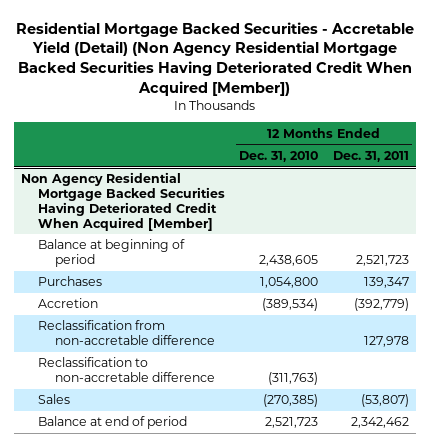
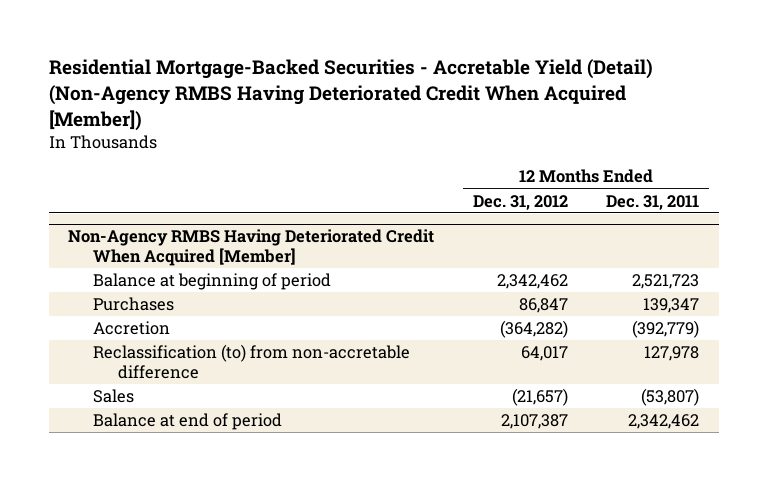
- Residential Mortgage Backed Securities - Accretable Yield (Detail) (Non Agency Residential Mortgage Backed Securities Having Deteriorated Credit When Acquired [Member])
+ Residential Mortgage-Backed Securities - Accretable Yield (Detail) (Non-Agency RMBS Having Deteriorated Credit When Acquired [Member])
- | 12 Months Ended Dec. 31, 2010 | 12 Months Ended Dec. 31, 2011
+ | 12 Months Ended Dec. 31, 2012 | 12 Months Ended Dec. 31, 2011
- Non Agency Residential Mortgage Backed Securities Having Deteriorated Credit When Acquired [Member]
+ Non-Agency RMBS Having Deteriorated Credit When Acquired [Member]
- Reclassification from non-accretable difference | | 127,978
- Reclassification to non-accretable difference | (311,763) |
+ Reclassification (to) from non-accretable difference | 64,017 | 127,978

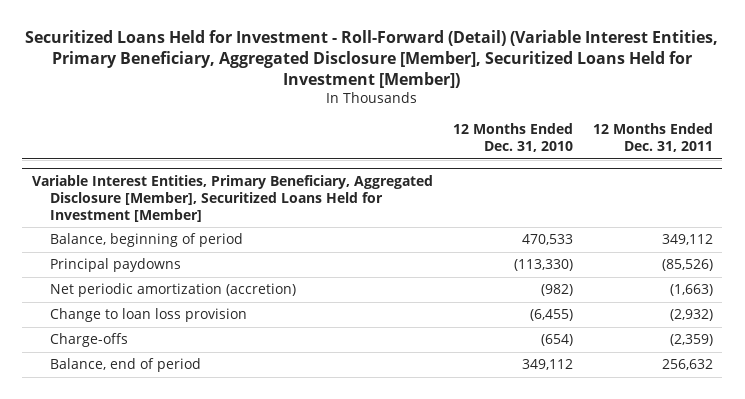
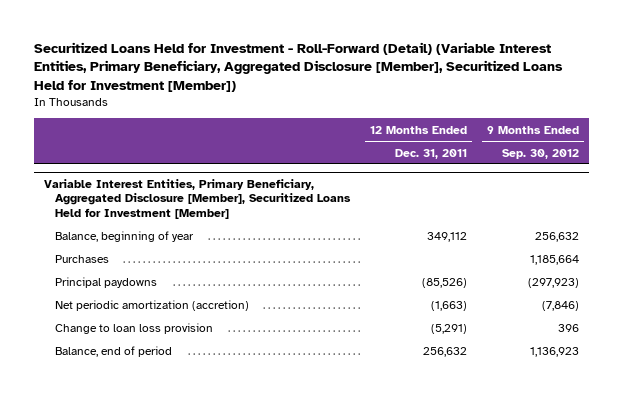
- | 12 Months Ended Dec. 31, 2010 | 12 Months Ended Dec. 31, 2011
+ | 12 Months Ended Dec. 31, 2011 | 9 Months Ended Sep. 30, 2012
@ Variable Interest Entities, Primary Beneficiary, Aggregated Disclosure [Member], Securitized Loans Held for Investment [Member]
- Balance, beginning of period | 470,533 | 349,112
+ Balance, beginning of year | 349,112 | 256,632
+ Purchases | | 1,185,664
- Change to loan loss provision | (6,455) | (2,932)
- Charge-offs | (654) | (2,359)
+ Change to loan loss provision | (5,291) | 396

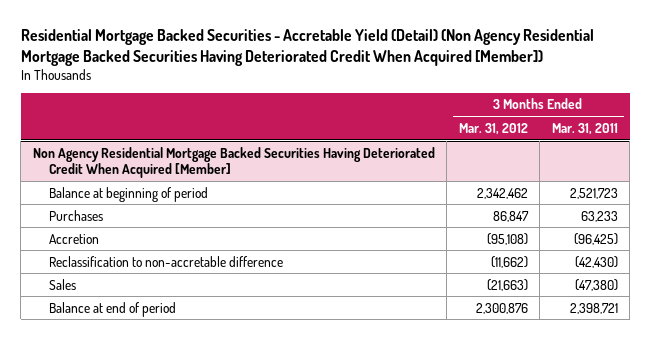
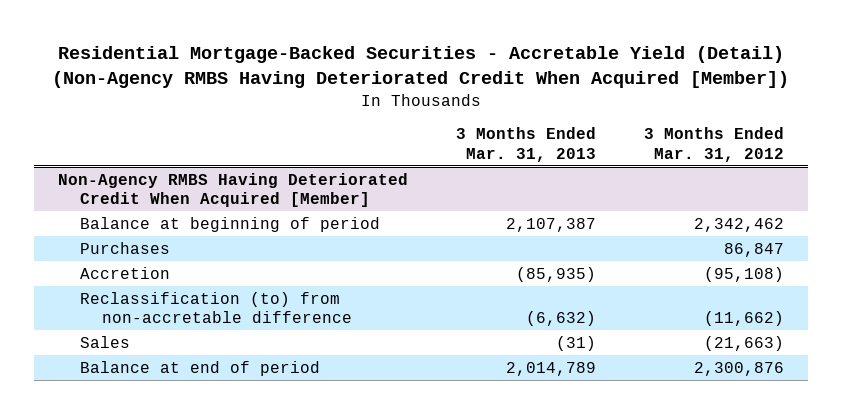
- Residential Mortgage Backed Securities - Accretable Yield (Detail) (Non Agency Residential Mortgage Backed Securities Having Deteriorated Credit When Acquired [Member])
+ Residential Mortgage-Backed Securities - Accretable Yield (Detail) (Non-Agency RMBS Having Deteriorated Credit When Acquired [Member])
- | 3 Months Ended Mar. 31, 2012 | 3 Months Ended Mar. 31, 2011
+ | 3 Months Ended Mar. 31, 2013 | 3 Months Ended Mar. 31, 2012
- Non Agency Residential Mortgage Backed Securities Having Deteriorated Credit When Acquired [Member]
+ Non-Agency RMBS Having Deteriorated Credit When Acquired [Member]
- Reclassification to non-accretable difference | (11,662) | (42,430)
+ Reclassification (to) from non-accretable difference | (6,632) | (11,662)

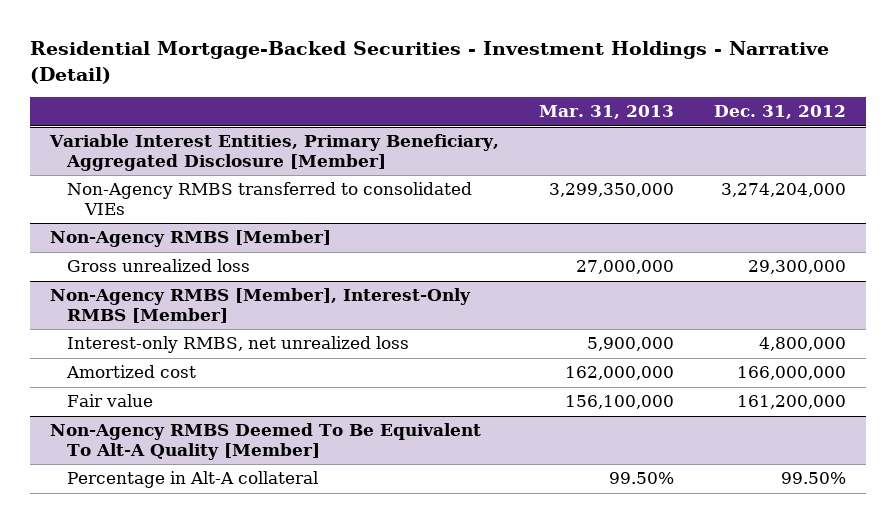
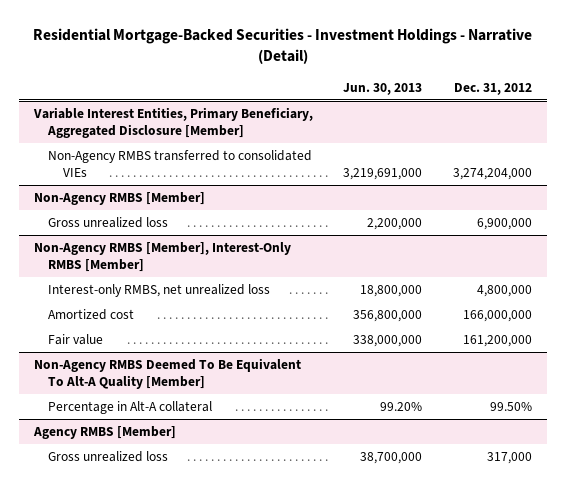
- | Mar. 31, 2013 | Dec. 31, 2012
+ | Jun. 30, 2013 | Dec. 31, 2012
@ Non-Agency RMBS [Member]
- Gross unrealized loss | 27,000,000 | 29,300,000
+ Gross unrealized loss | 2,200,000 | 6,900,000
+ Agency RMBS [Member]
+ Gross unrealized loss | 38,700,000 | 317,000

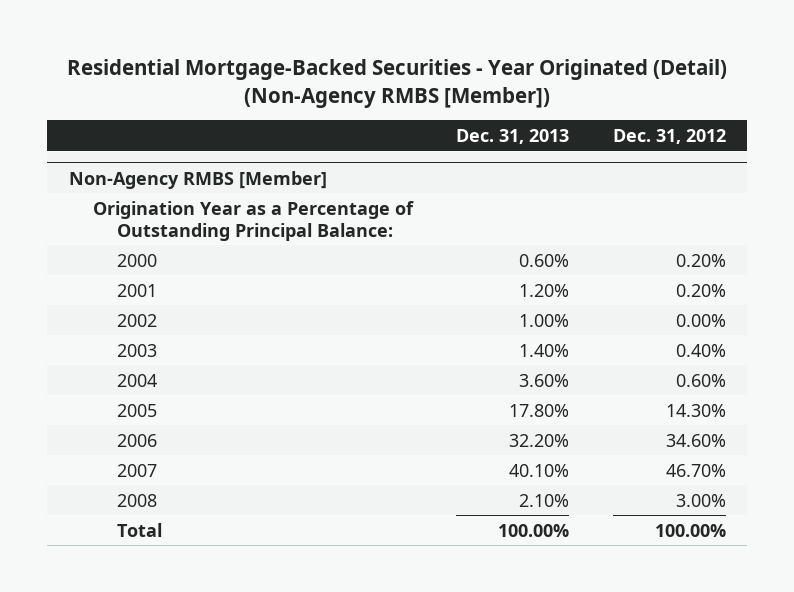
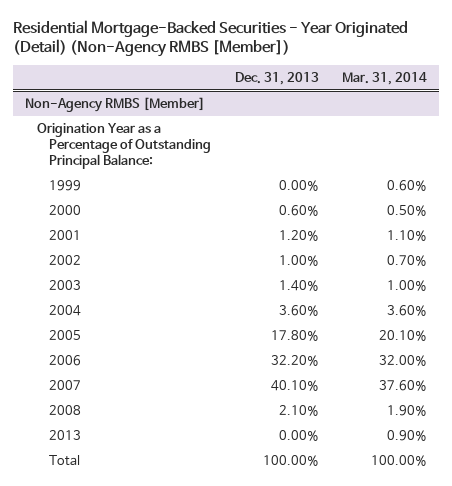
- | Dec. 31, 2013 | Dec. 31, 2012
+ | Dec. 31, 2013 | Mar. 31, 2014
@ Non-Agency RMBS [Member]
+ 1999 | 0.00% | 0.60%
+ 2013 | 0.00% | 0.90%

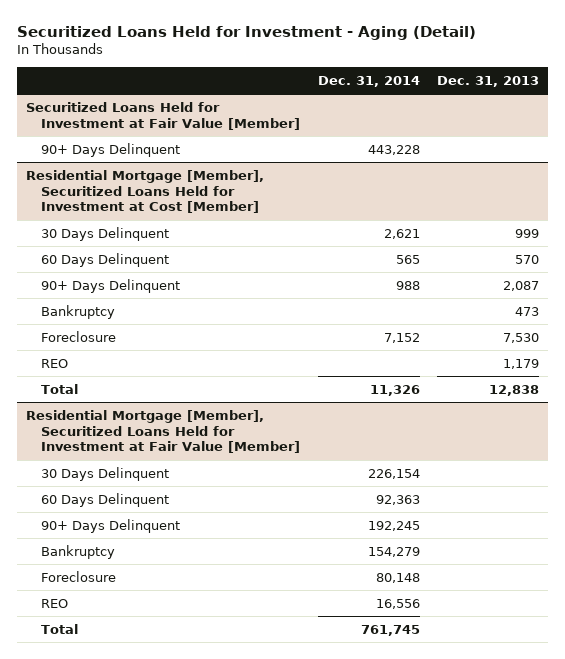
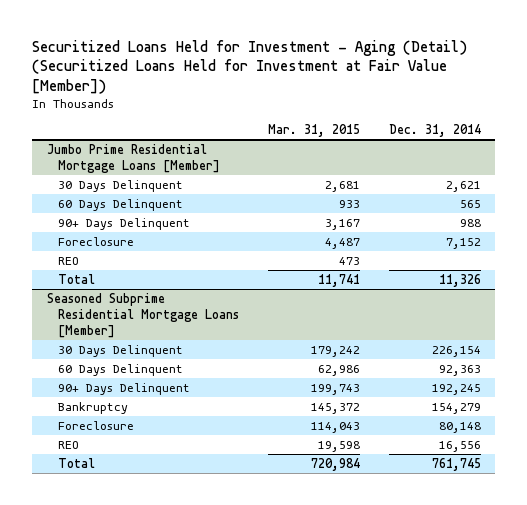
- Securitized Loans Held for Investment - Aging (Detail)
+ Securitized Loans Held for Investment - Aging (Detail) (Securitized Loans Held for Investment at Fair Value [Member])
- | Dec. 31, 2014 | Dec. 31, 2013
+ | Mar. 31, 2015 | Dec. 31, 2014
- Securitized Loans Held for Investment at Fair Value [Member]
- 90+ Days Delinquent | 443,228 |
- Residential Mortgage [Member], Securitized Loans Held for Investment at Cost [Member]
+ Jumbo Prime Residential Mortgage Loans [Member]
- Bankruptcy | | 473
- Residential Mortgage [Member], Securitized Loans Held for Investment at Fair Value [Member]
+ Seasoned Subprime Residential Mortgage Loans [Member]

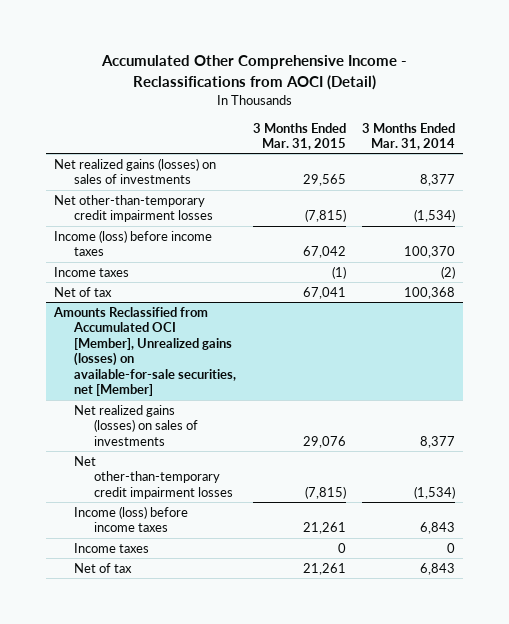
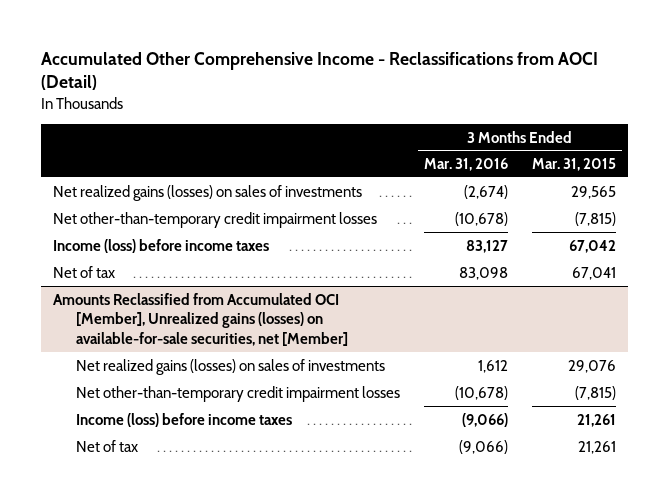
- | 3 Months Ended Mar. 31, 2015 | 3 Months Ended Mar. 31, 2014
+ | 3 Months Ended Mar. 31, 2016 | 3 Months Ended Mar. 31, 2015
- Income taxes | (1) | (2)
@ Amounts Reclassified from Accumulated OCI [Member], Unrealized gains (losses) on available-for-sale securities, net [Member]
- Income taxes | 0 | 0

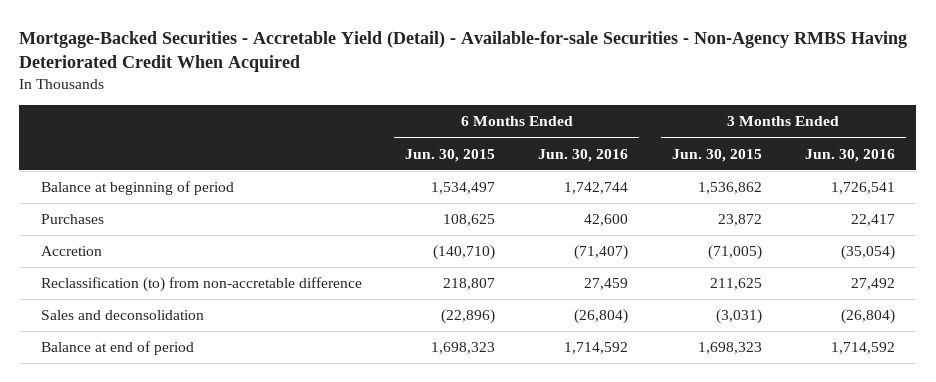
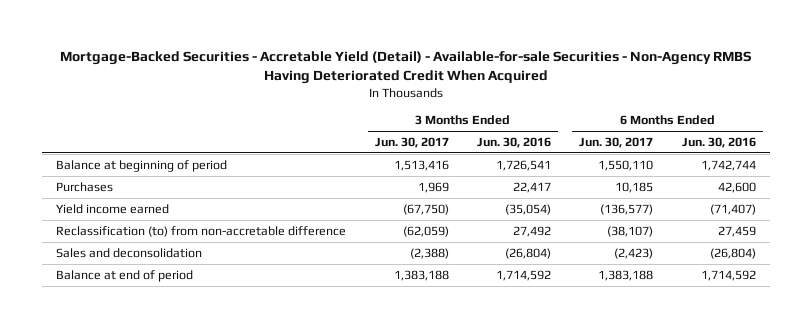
- | 6 Months Ended Jun. 30, 2015 | 6 Months Ended Jun. 30, 2016 | 3 Months Ended Jun. 30, 2015 | 3 Months Ended Jun. 30, 2016
+ | 3 Months Ended Jun. 30, 2017 | 3 Months Ended Jun. 30, 2016 | 6 Months Ended Jun. 30, 2017 | 6 Months Ended Jun. 30, 2016
- Accretion | (140,710) | (71,407) | (71,005) | (35,054)
+ Yield income earned | (67,750) | (35,054) | (136,577) | (71,407)

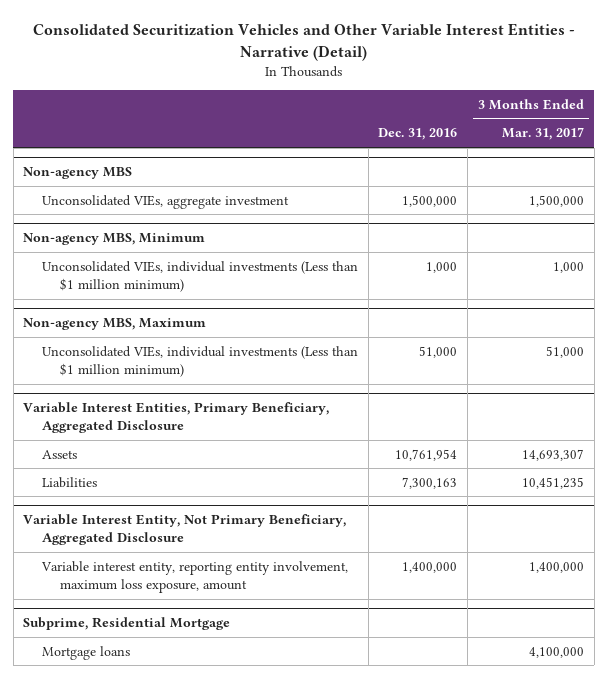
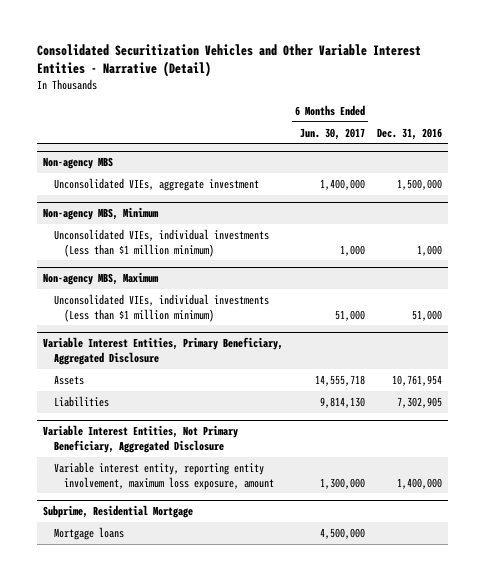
- | Dec. 31, 2016 | 3 Months Ended Mar. 31, 2017
+ | 6 Months Ended Jun. 30, 2017 | Dec. 31, 2016
@ Variable Interest Entities, Primary Beneficiary, Aggregated Disclosure
- Liabilities | 7,300,163 | 10,451,235
- Variable Interest Entity, Not Primary Beneficiary, Aggregated Disclosure
@ Variable Interest Entities, Primary Beneficiary, Aggregated Disclosure
+ Liabilities | 9,814,130 | 7,302,905
+ Variable Interest Entities, Not Primary Beneficiary, Aggregated Disclosure

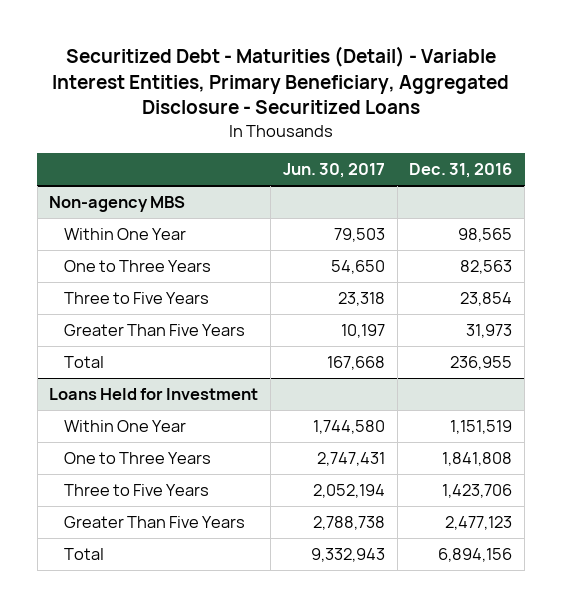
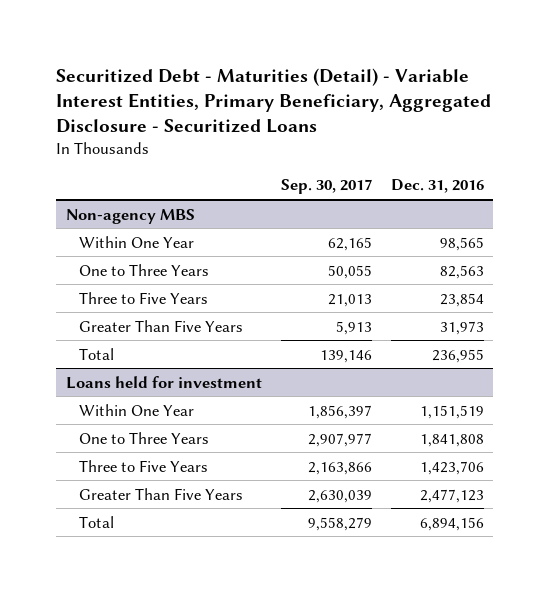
- | Jun. 30, 2017 | Dec. 31, 2016
+ | Sep. 30, 2017 | Dec. 31, 2016
- Loans Held for Investment
+ Loans held for investment

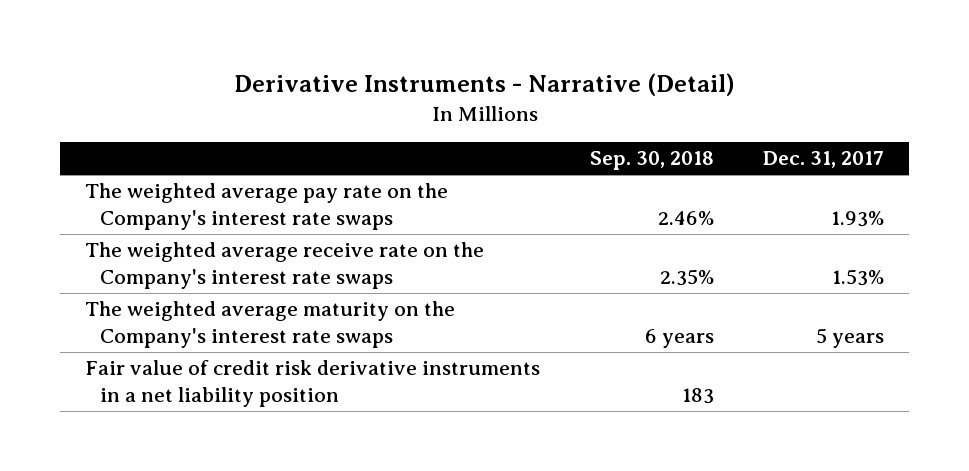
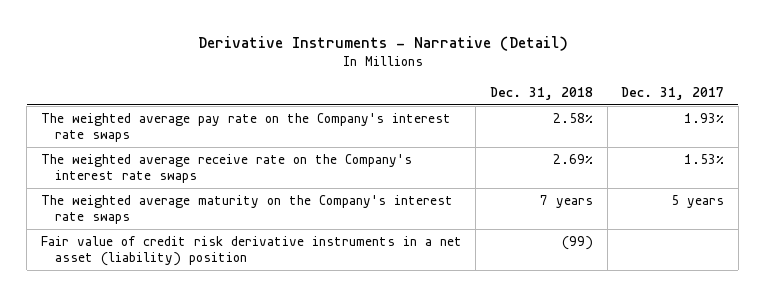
- | Sep. 30, 2018 | Dec. 31, 2017
+ | Dec. 31, 2018 | Dec. 31, 2017
- Fair value of credit risk derivative instruments in a net liability position | 183 |
+ Fair value of credit risk derivative instruments in a net asset (liability) position | (99) |

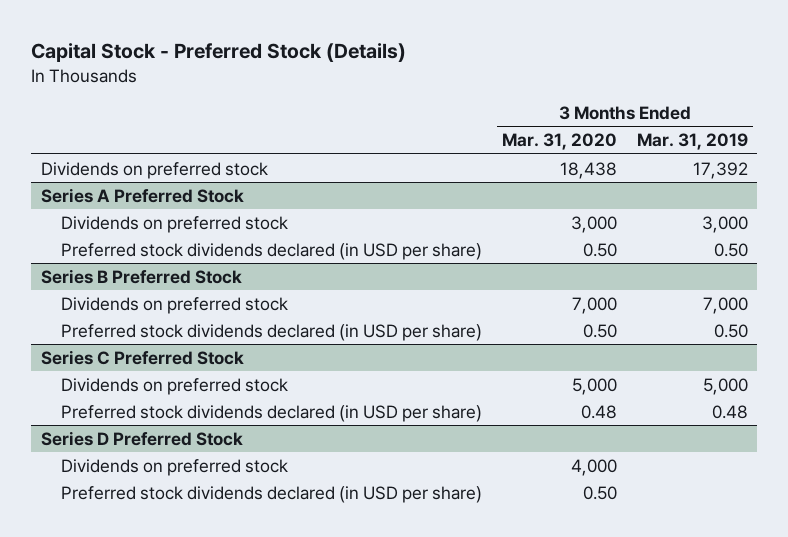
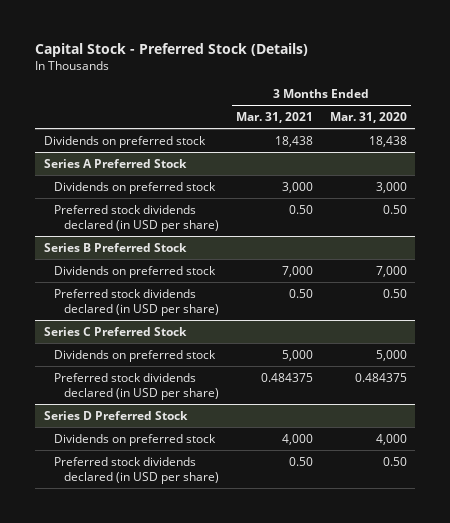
- | 3 Months Ended Mar. 31, 2020 | 3 Months Ended Mar. 31, 2019
+ | 3 Months Ended Mar. 31, 2021 | 3 Months Ended Mar. 31, 2020
@ Series C Preferred Stock
- Preferred stock dividends declared (in USD per share) | 0.48 | 0.48
+ Preferred stock dividends declared (in USD per share) | 0.484375 | 0.484375

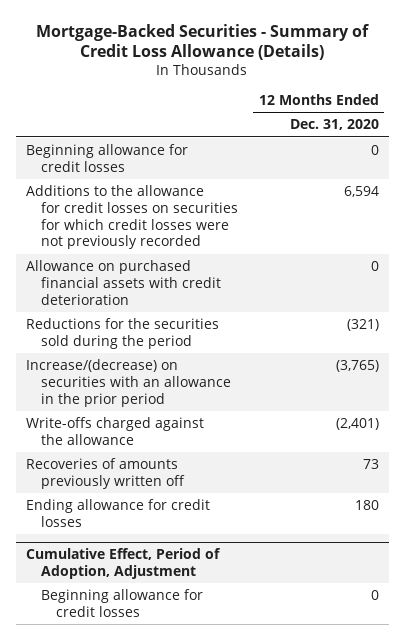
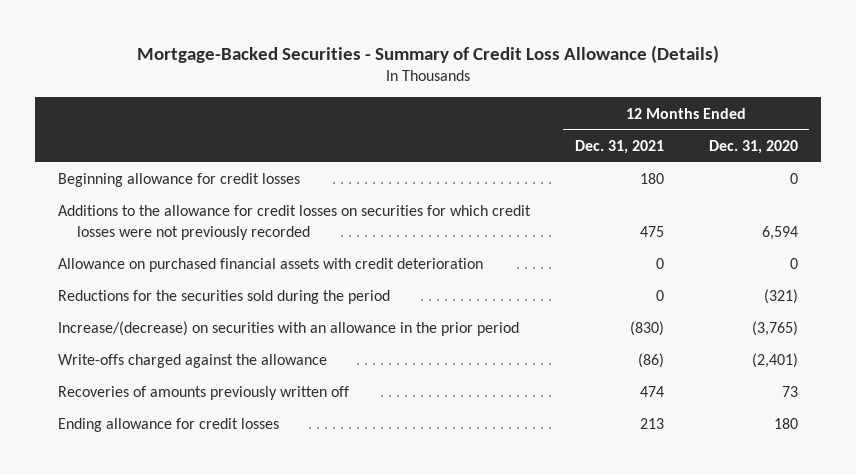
- | 12 Months Ended Dec. 31, 2020
+ | 12 Months Ended Dec. 31, 2021 | 12 Months Ended Dec. 31, 2020
- Cumulative Effect, Period of Adoption, Adjustment
- Beginning allowance for credit losses | 0

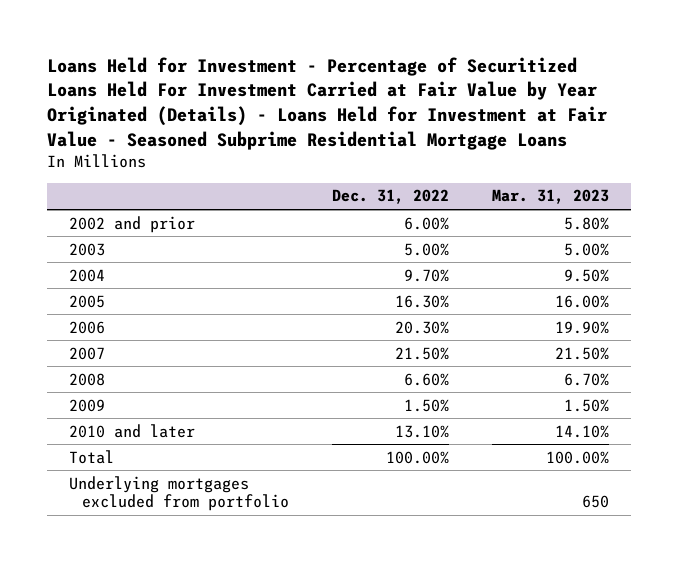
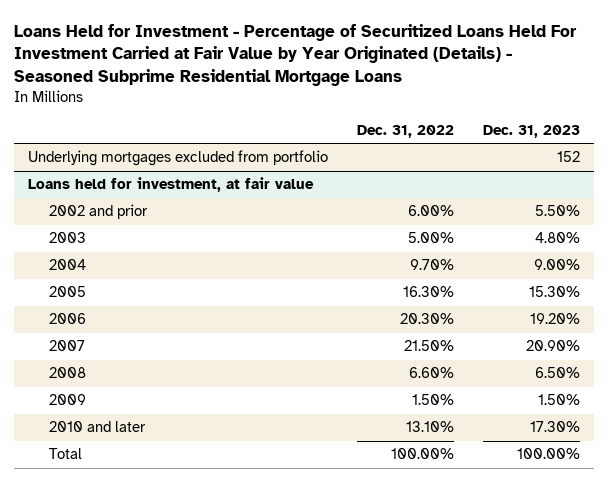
- Loans Held for Investment - Percentage of Securitized Loans Held For Investment Carried at Fair Value by Year Originated (Details) - Loans Held for Investment at Fair Value - Seasoned Subprime Residential Mortgage Loans
+ Loans Held for Investment - Percentage of Securitized Loans Held For Investment Carried at Fair Value by Year Originated (Details) - Seasoned Subprime Residential Mortgage Loans
- | Dec. 31, 2022 | Mar. 31, 2023
+ | Dec. 31, 2022 | Dec. 31, 2023
moved up: Underlying mortgages excluded from portfolio | | 152
+ Loans held for investment, at fair value

